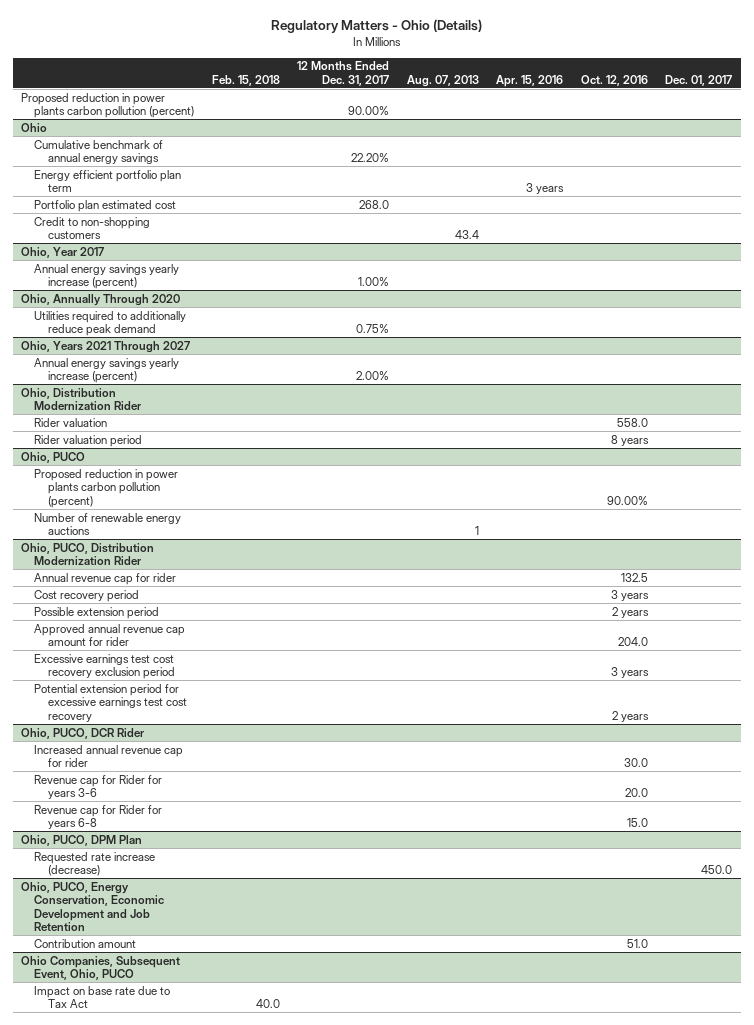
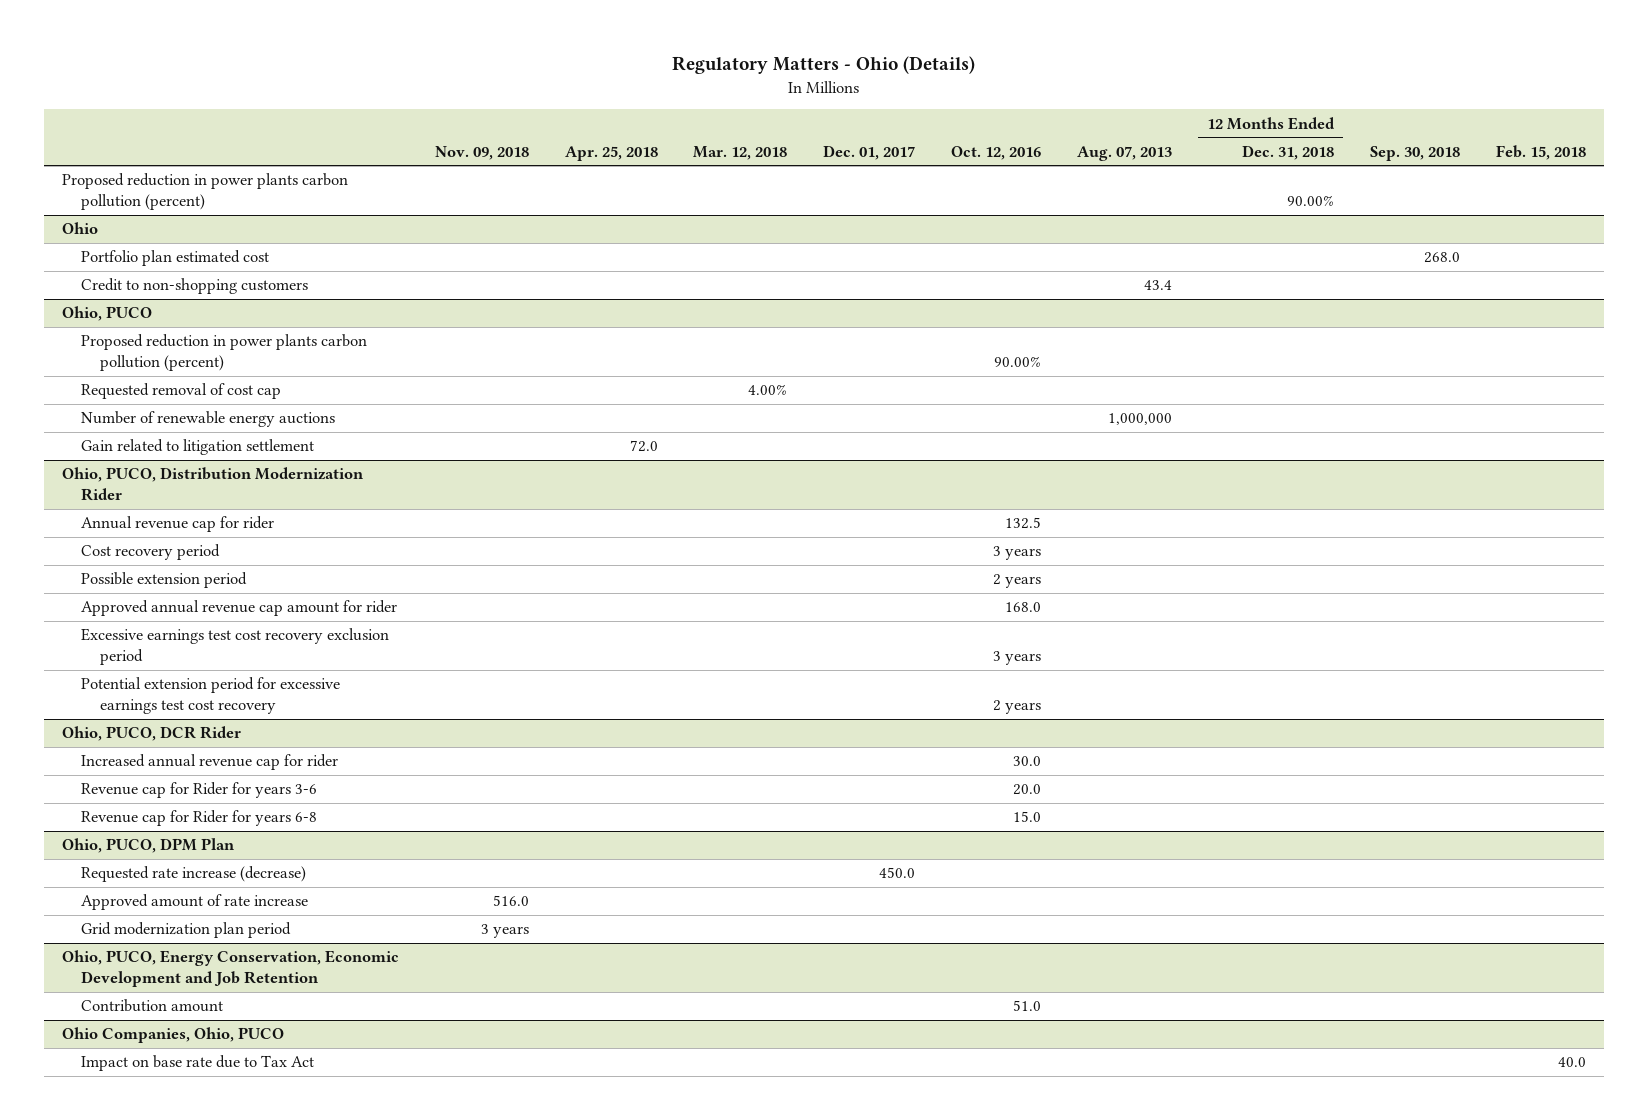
- | Feb. 15, 2018 | 12 Months Ended Dec. 31, 2017 | Aug. 07, 2013 | Apr. 15, 2016 | Oct. 12, 2016 | Dec. 01, 2017
+ | Nov. 09, 2018 | Apr. 25, 2018 | Mar. 12, 2018 | Dec. 01, 2017 | Oct. 12, 2016 | Aug. 07, 2013 | 12 Months Ended Dec. 31, 2018 | Sep. 30, 2018 | Feb. 15, 2018
@ Ohio
- Cumulative benchmark of annual energy savings | | 22.20% | | | |
- Energy efficient portfolio plan term | | | | 3 years | |
- Ohio, Year 2017
- Annual energy savings yearly increase (percent) | | 1.00% | | | |
- Ohio, Annually Through 2020
- Utilities required to additionally reduce peak demand | | 0.75% | | | |
- Ohio, Years 2021 Through 2027
- Annual energy savings yearly increase (percent) | | 2.00% | | | |
- Ohio, Distribution Modernization Rider
- Rider valuation | | | | | 558.0 |
- Rider valuation period | | | | | 8 years |
@ Ohio, PUCO
- Number of renewable energy auctions | | | 1 | | |
+ Requested removal of cost cap | | | 4.00% | | | | | |
+ Number of renewable energy auctions | | | | | | 1,000,000 | | |
+ Gain related to litigation settlement | | 72.0 | | | | | | |
@ Ohio, PUCO, Distribution Modernization Rider
- Approved annual revenue cap amount for rider | | | | | 204.0 |
+ Approved annual revenue cap amount for rider | | | | | 168.0 | | | |
@ Ohio, PUCO, DPM Plan
+ Approved amount of rate increase | 516.0 | | | | | | | |
+ Grid modernization plan period | 3 years | | | | | | | |
- Ohio Companies, Subsequent Event, Ohio, PUCO
+ Ohio Companies, Ohio, PUCO

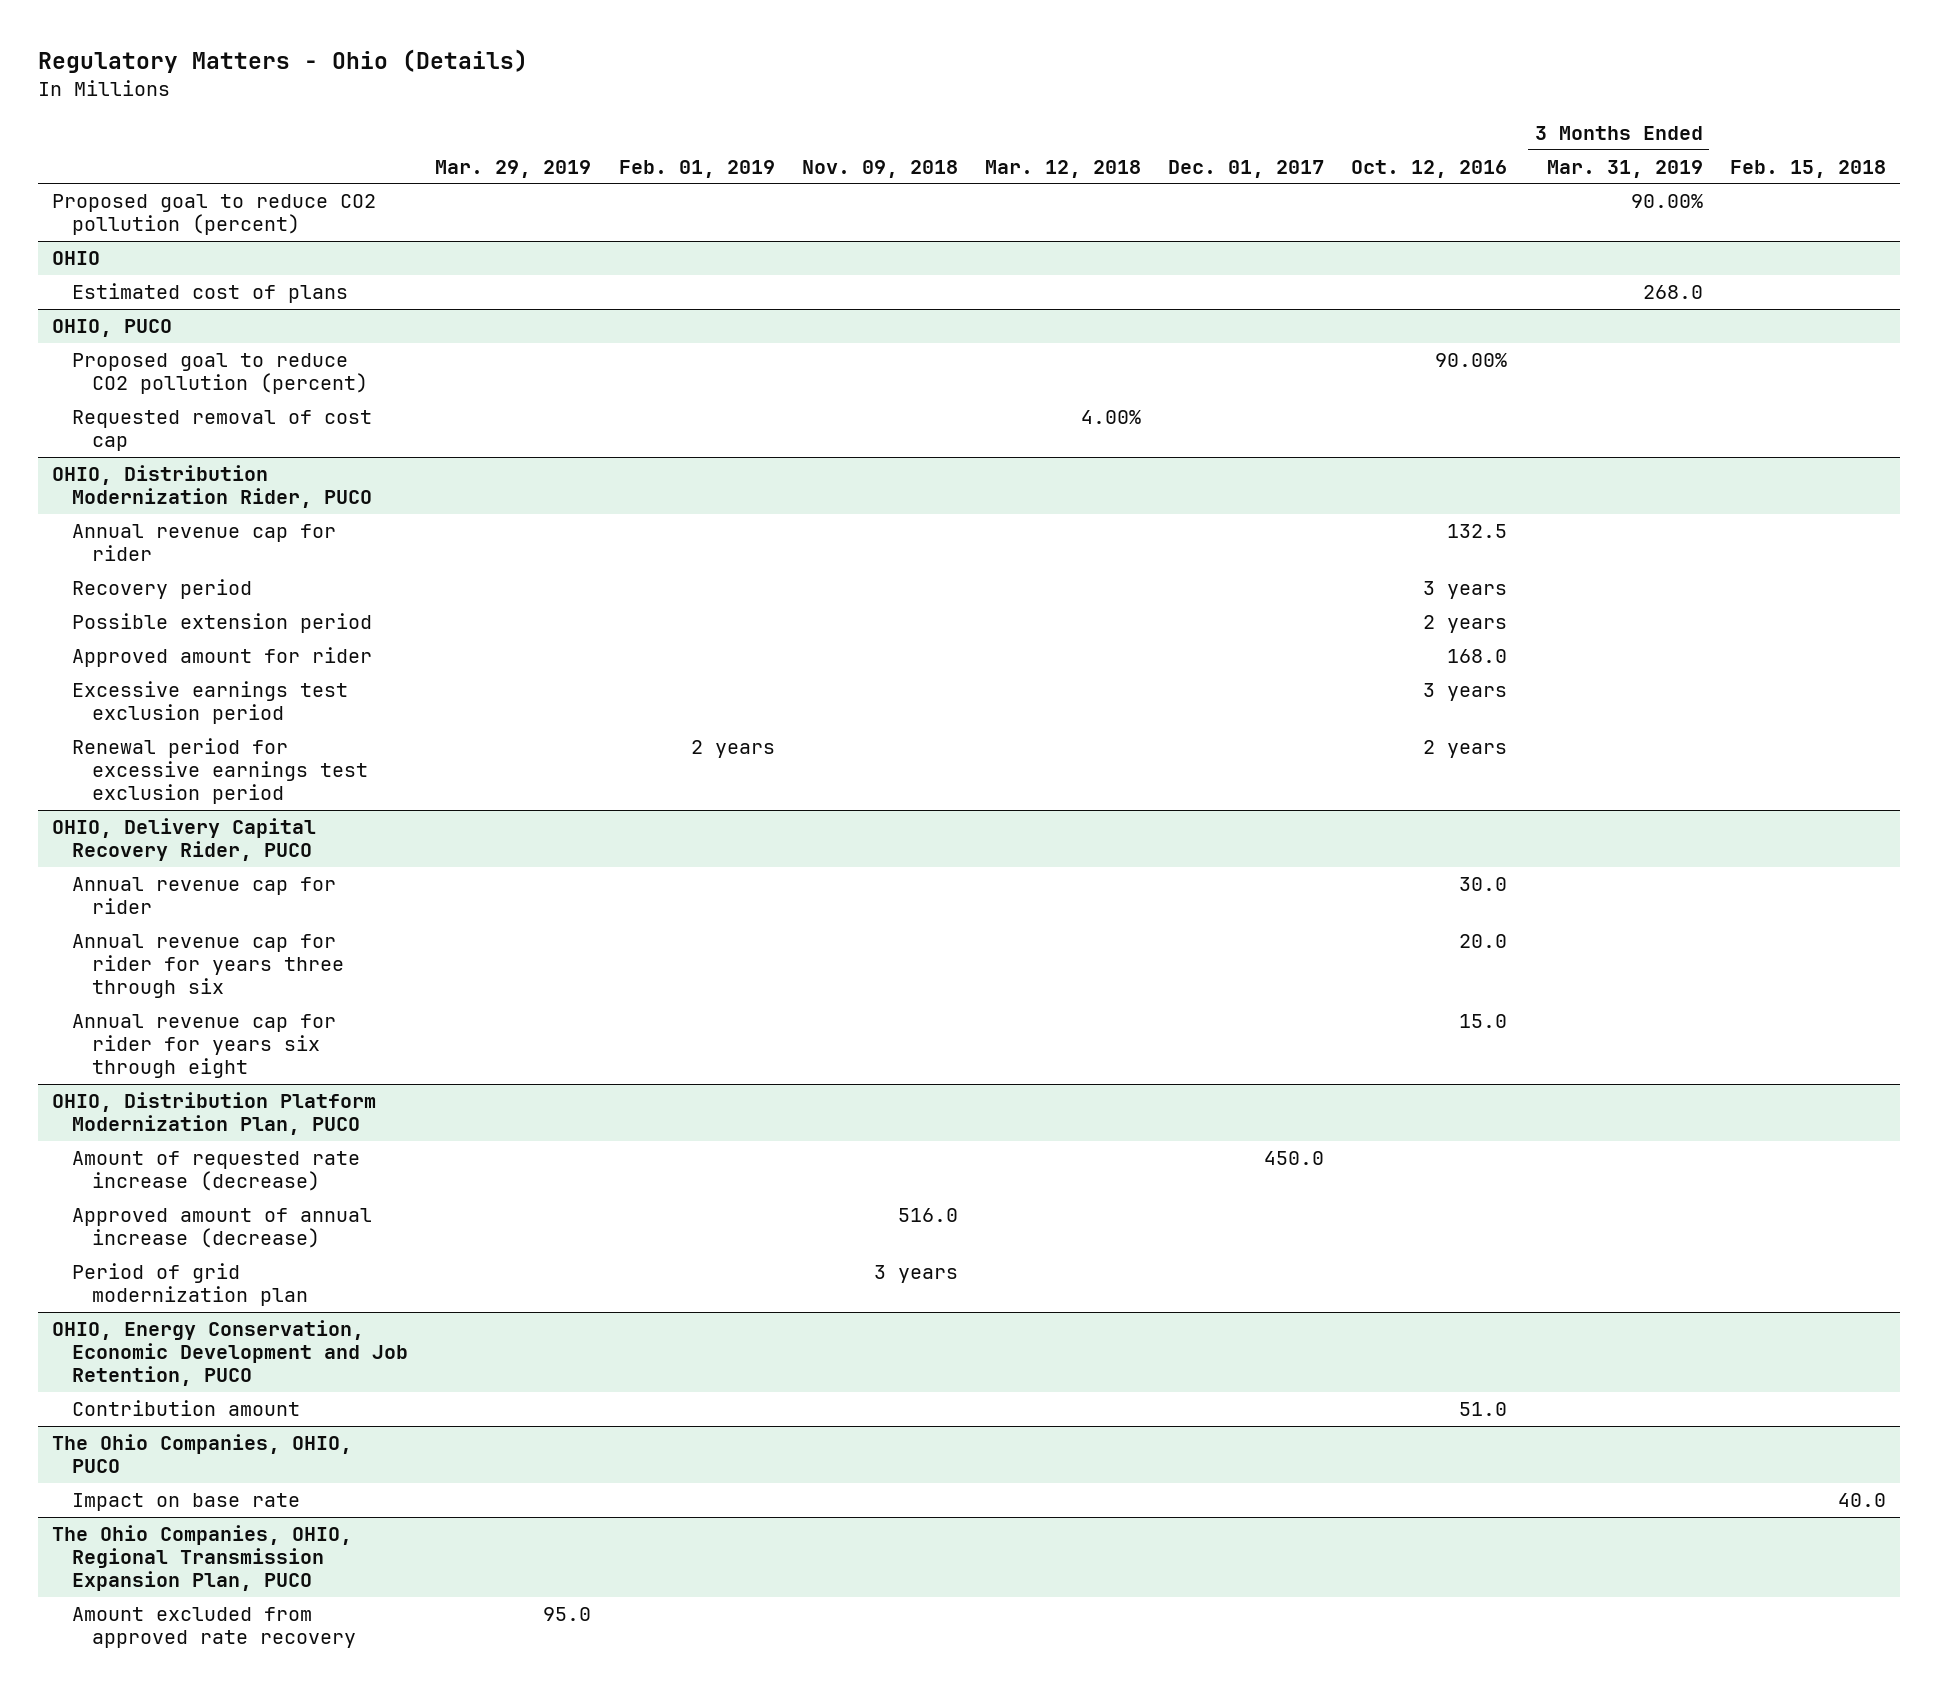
- | Nov. 09, 2018 | Apr. 25, 2018 | Mar. 12, 2018 | Dec. 01, 2017 | Oct. 12, 2016 | Aug. 07, 2013 | 12 Months Ended Dec. 31, 2018 | Sep. 30, 2018 | Feb. 15, 2018
+ | Mar. 29, 2019 | Feb. 01, 2019 | Nov. 09, 2018 | Mar. 12, 2018 | Dec. 01, 2017 | Oct. 12, 2016 | 3 Months Ended Mar. 31, 2019 | Feb. 15, 2018
- Proposed reduction in power plants carbon pollution (percent) | | | | | | | 90.00% | |
- Ohio
- Portfolio plan estimated cost | | | | | | | | 268.0 |
- Credit to non-shopping customers | | | | | | 43.4 | | |
- Ohio, PUCO
- Proposed reduction in power plants carbon pollution (percent) | | | | | 90.00% | | | |
+ Proposed goal to reduce CO2 pollution (percent) | | | | | | | 90.00% |
+ OHIO
+ Estimated cost of plans | | | | | | | 268.0 |
+ OHIO, PUCO
+ Proposed goal to reduce CO2 pollution (percent) | | | | | | 90.00% | |
- Number of renewable energy auctions | | | | | | 1,000,000 | | |
- Gain related to litigation settlement | | 72.0 | | | | | | |
- Ohio, PUCO, Distribution Modernization Rider
+ OHIO, Distribution Modernization Rider, PUCO
- Cost recovery period | | | | | 3 years | | | |
+ Recovery period | | | | | | 3 years | |
- Approved annual revenue cap amount for rider | | | | | 168.0 | | | |
- Excessive earnings test cost recovery exclusion period | | | | | 3 years | | | |
- Potential extension period for excessive earnings test cost recovery | | | | | 2 years | | | |
- Ohio, PUCO, DCR Rider
- Increased annual revenue cap for rider | | | | | 30.0 | | | |
- Revenue cap for Rider for years 3-6 | | | | | 20.0 | | | |
- Revenue cap for Rider for years 6-8 | | | | | 15.0 | | | |
- Ohio, PUCO, DPM Plan
- Requested rate increase (decrease) | | | | 450.0 | | | | |
- Approved amount of rate increase | 516.0 | | | | | | | |
- Grid modernization plan period | 3 years | | | | | | | |
- Ohio, PUCO, Energy Conservation, Economic Development and Job Retention
+ Approved amount for rider | | | | | | 168.0 | |
+ Excessive earnings test exclusion period | | | | | | 3 years | |
+ Renewal period for excessive earnings test exclusion period | | 2 years | | | | 2 years | |
+ OHIO, Delivery Capital Recovery Rider, PUCO
+ Annual revenue cap for rider | | | | | | 30.0 | |
+ Annual revenue cap for rider for years three through six | | | | | | 20.0 | |
+ Annual revenue cap for rider for years six through eight | | | | | | 15.0 | |
+ OHIO, Distribution Platform Modernization Plan, PUCO
+ Amount of requested rate increase (decrease) | | | | | 450.0 | | |
+ Approved amount of annual increase (decrease) | | | 516.0 | | | | |
+ Period of grid modernization plan | | | 3 years | | | | |
+ OHIO, Energy Conservation, Economic Development and Job Retention, PUCO
- Ohio Companies, Ohio, PUCO
- Impact on base rate due to Tax Act | | | | | | | | | 40.0
+ The Ohio Companies, OHIO, PUCO
+ Impact on base rate | | | | | | | | 40.0
+ The Ohio Companies, OHIO, Regional Transmission Expansion Plan, PUCO
+ Amount excluded from approved rate recovery | 95.0 | | | | | | |

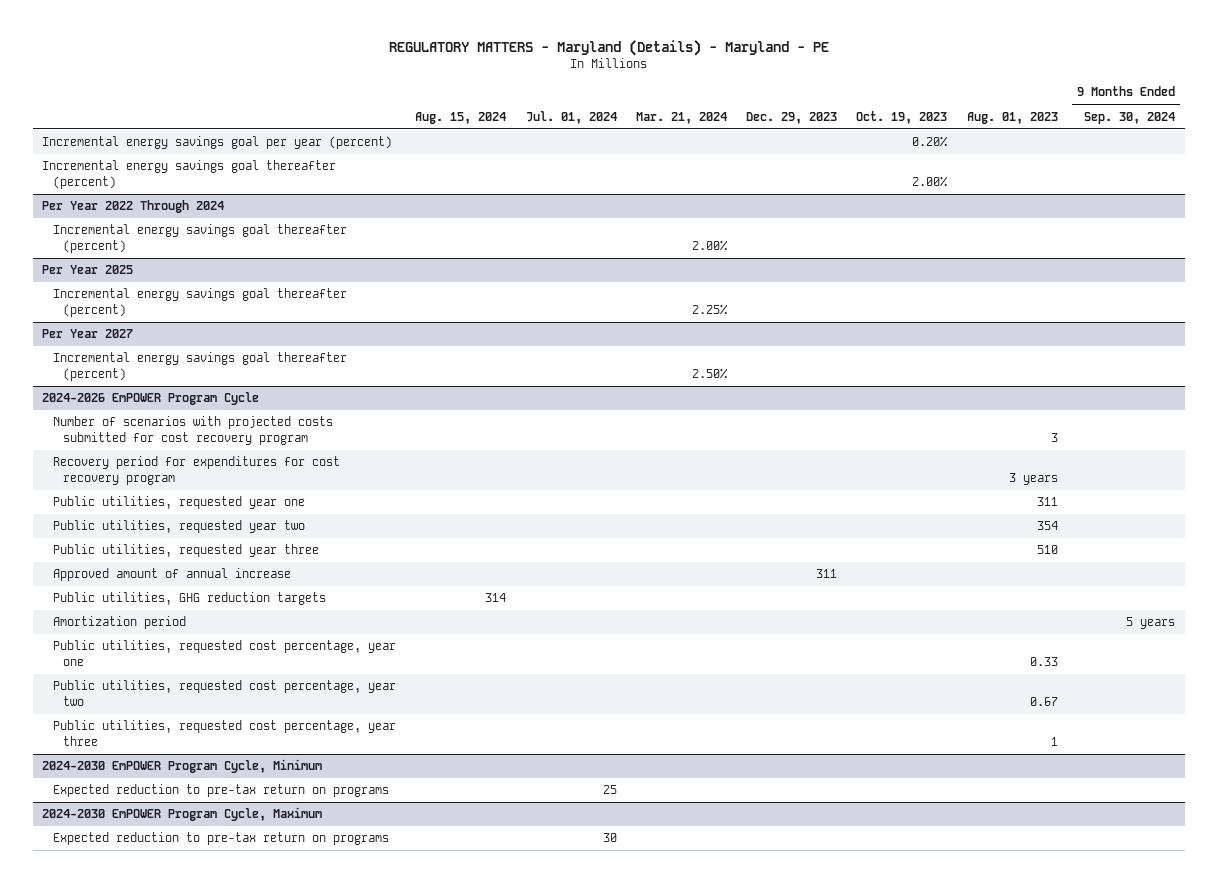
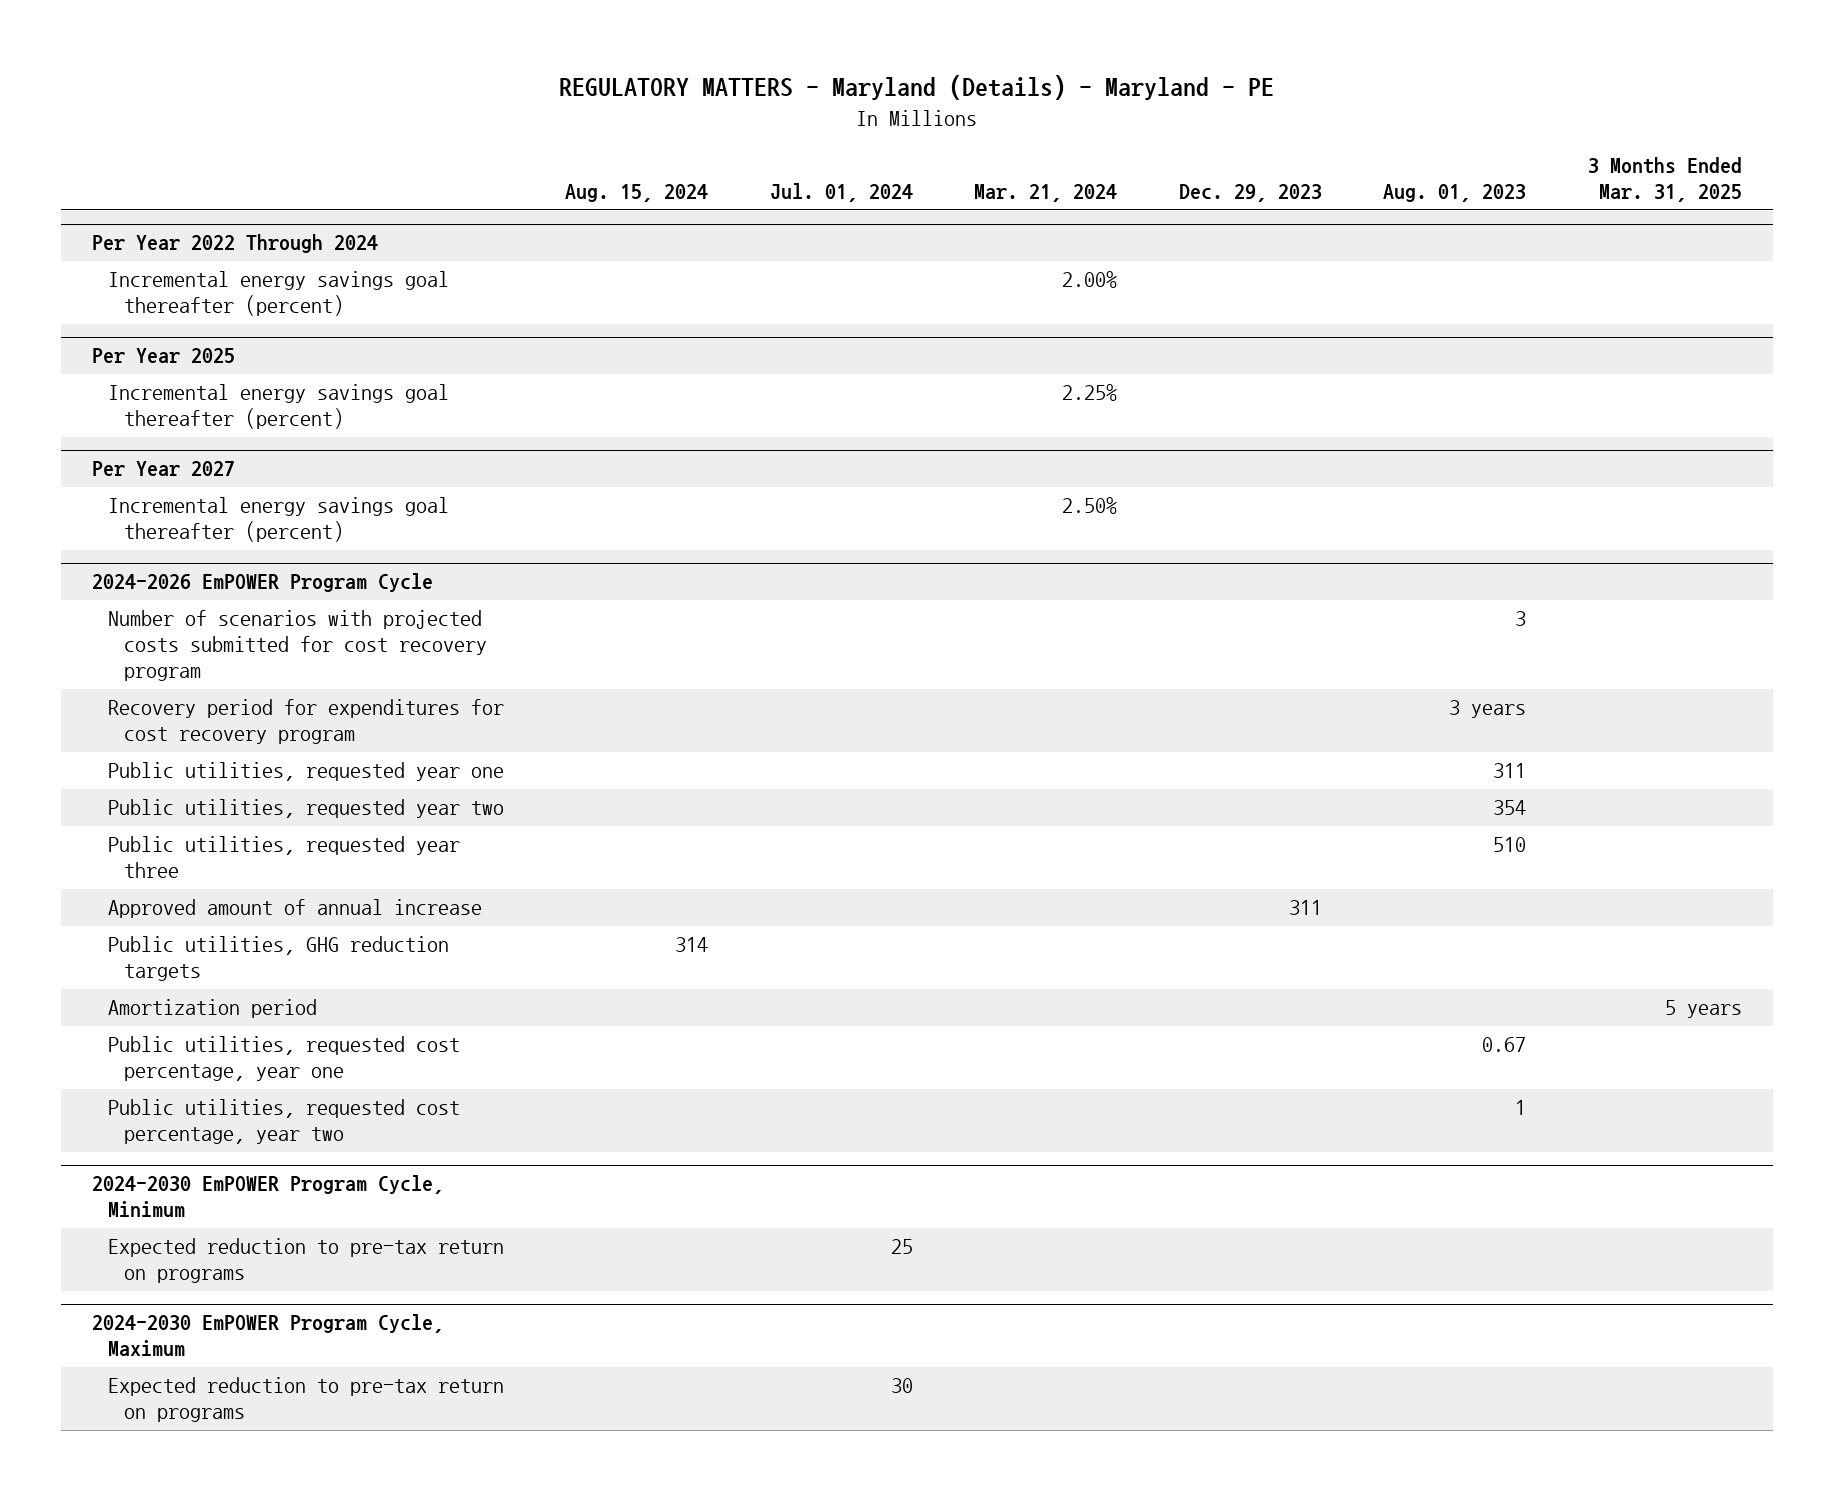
- | Aug. 15, 2024 | Jul. 01, 2024 | Mar. 21, 2024 | Dec. 29, 2023 | Oct. 19, 2023 | Aug. 01, 2023 | 9 Months Ended Sep. 30, 2024
+ | Aug. 15, 2024 | Jul. 01, 2024 | Mar. 21, 2024 | Dec. 29, 2023 | Aug. 01, 2023 | 3 Months Ended Mar. 31, 2025
- Incremental energy savings goal per year (percent) | | | | | 0.20% | |
- Incremental energy savings goal thereafter (percent) | | | | | 2.00% | |
@ 2024-2026 EmPOWER Program Cycle
- Public utilities, requested cost percentage, year one | | | | | | 0.33 |
- Public utilities, requested cost percentage, year two | | | | | | 0.67 |
- Public utilities, requested cost percentage, year three | | | | | | 1 |
+ Public utilities, requested cost percentage, year one | | | | | 0.67 |
+ Public utilities, requested cost percentage, year two | | | | | 1 |

